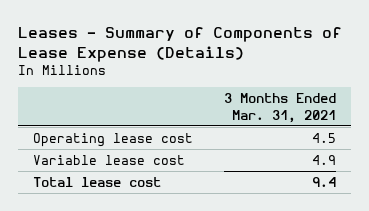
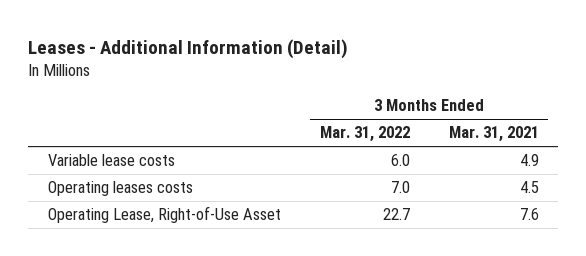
- Leases - Summary of Components of Lease Expense (Details)
+ Leases - Additional Information (Detail)
- | 3 Months Ended Mar. 31, 2021
+ | 3 Months Ended Mar. 31, 2022 | 3 Months Ended Mar. 31, 2021
- Operating lease cost | 4.5
- Variable lease cost | 4.9
- Total lease cost | 9.4
+ Variable lease costs | 6.0 | 4.9
+ Operating leases costs | 7.0 | 4.5
+ Operating Lease, Right-of-Use Asset | 22.7 | 7.6

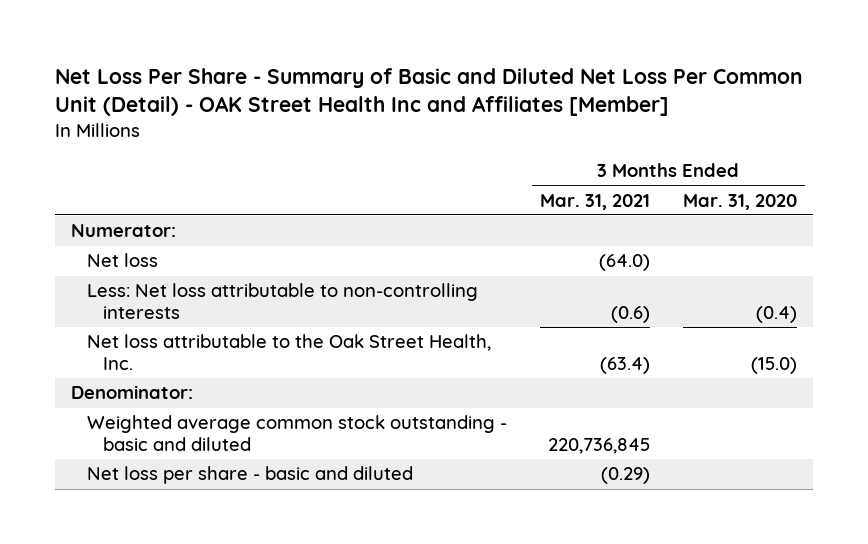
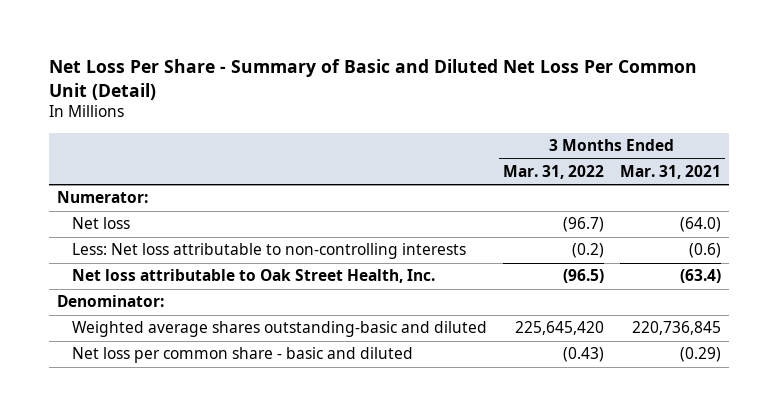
- Net Loss Per Share - Summary of Basic and Diluted Net Loss Per Common Unit (Detail) - OAK Street Health Inc and Affiliates [Member]
+ Net Loss Per Share - Summary of Basic and Diluted Net Loss Per Common Unit (Detail)
- | 3 Months Ended Mar. 31, 2021 | 3 Months Ended Mar. 31, 2020
+ | 3 Months Ended Mar. 31, 2022 | 3 Months Ended Mar. 31, 2021
- Net loss attributable to the Oak Street Health, Inc. | (63.4) | (15.0)
+ Net loss attributable to Oak Street Health, Inc. | (96.5) | (63.4)
- Weighted average common stock outstanding - basic and diluted | 220,736,845 |
- Net loss per share - basic and diluted | (0.29) |
+ Weighted average shares outstanding-basic and diluted | 225,645,420 | 220,736,845
+ Net loss per common share - basic and diluted | (0.43) | (0.29)

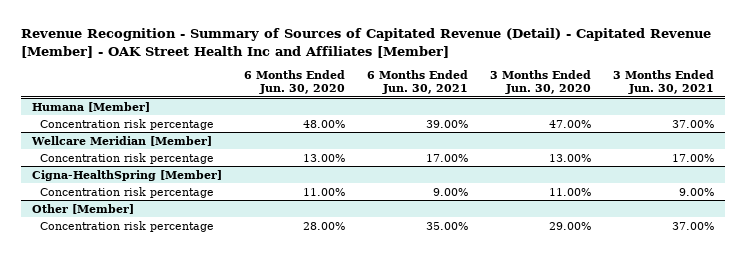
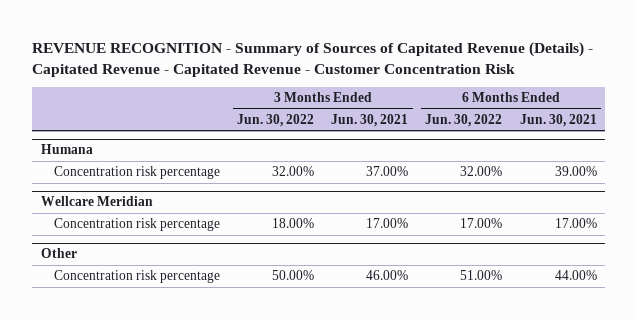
- Revenue Recognition - Summary of Sources of Capitated Revenue (Detail) - Capitated Revenue [Member] - OAK Street Health Inc and Affiliates [Member]
+ REVENUE RECOGNITION - Summary of Sources of Capitated Revenue (Details) - Capitated Revenue - Capitated Revenue - Customer Concentration Risk
- | 6 Months Ended Jun. 30, 2020 | 6 Months Ended Jun. 30, 2021 | 3 Months Ended Jun. 30, 2020 | 3 Months Ended Jun. 30, 2021
+ | 3 Months Ended Jun. 30, 2022 | 3 Months Ended Jun. 30, 2021 | 6 Months Ended Jun. 30, 2022 | 6 Months Ended Jun. 30, 2021
- Humana [Member]
+ Humana
- Wellcare Meridian [Member]
+ Wellcare Meridian
- Cigna-HealthSpring [Member]
- Concentration risk percentage | 11.00% | 9.00% | 11.00% | 9.00%
- Other [Member]
- Concentration risk percentage | 28.00% | 35.00% | 29.00% | 37.00%
+ Other
+ Concentration risk percentage | 50.00% | 46.00% | 51.00% | 44.00%

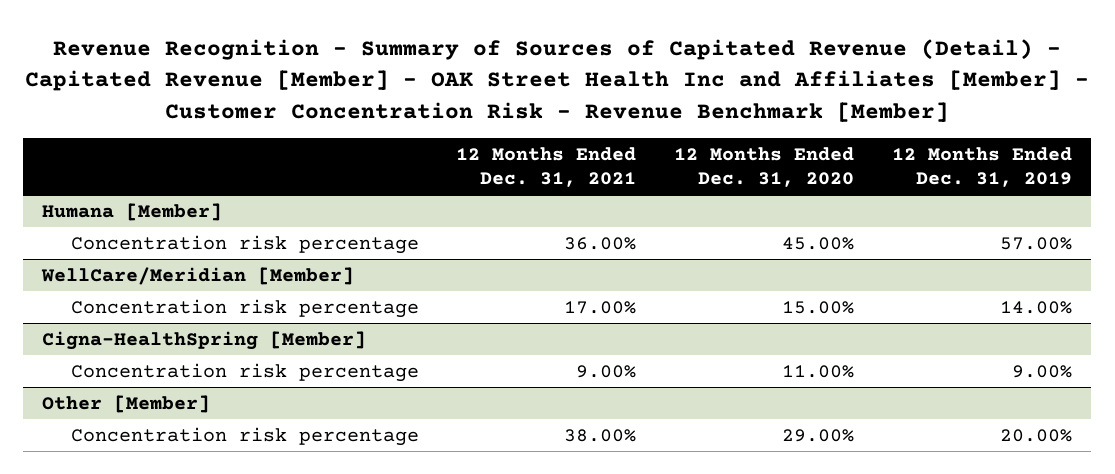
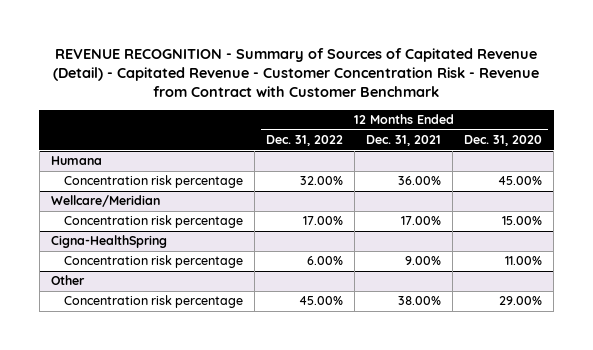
- Revenue Recognition - Summary of Sources of Capitated Revenue (Detail) - Capitated Revenue [Member] - OAK Street Health Inc and Affiliates [Member] - Customer Concentration Risk - Revenue Benchmark [Member]
+ REVENUE RECOGNITION - Summary of Sources of Capitated Revenue (Detail) - Capitated Revenue - Customer Concentration Risk - Revenue from Contract with Customer Benchmark
- | 12 Months Ended Dec. 31, 2021 | 12 Months Ended Dec. 31, 2020 | 12 Months Ended Dec. 31, 2019
+ | 12 Months Ended Dec. 31, 2022 | 12 Months Ended Dec. 31, 2021 | 12 Months Ended Dec. 31, 2020
- Humana [Member]
+ Humana
- WellCare/Meridian [Member]
+ Wellcare/Meridian
- Cigna-HealthSpring [Member]
+ Cigna-HealthSpring
- Other [Member]
+ Other

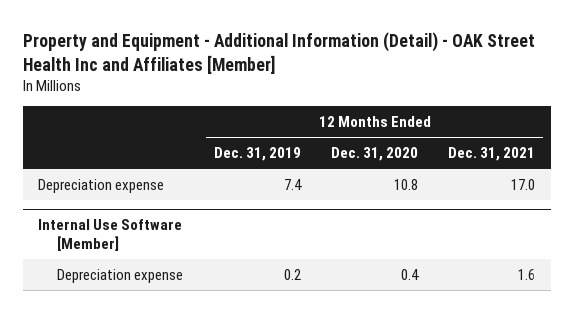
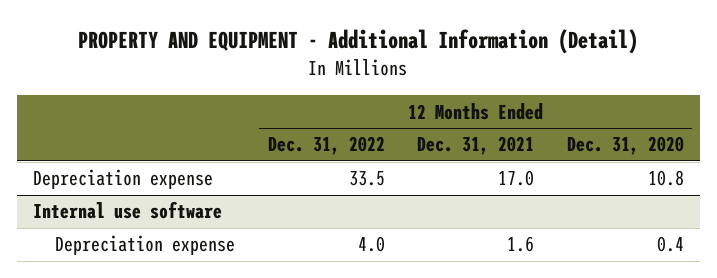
- Property and Equipment - Additional Information (Detail) - OAK Street Health Inc and Affiliates [Member]
+ PROPERTY AND EQUIPMENT - Additional Information (Detail)
- | 12 Months Ended Dec. 31, 2019 | 12 Months Ended Dec. 31, 2020 | 12 Months Ended Dec. 31, 2021
+ | 12 Months Ended Dec. 31, 2022 | 12 Months Ended Dec. 31, 2021 | 12 Months Ended Dec. 31, 2020
- Internal Use Software [Member]
+ Internal use software

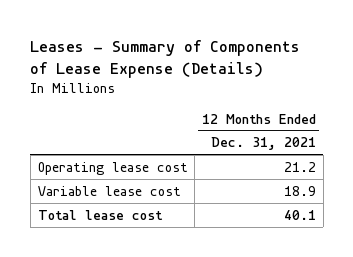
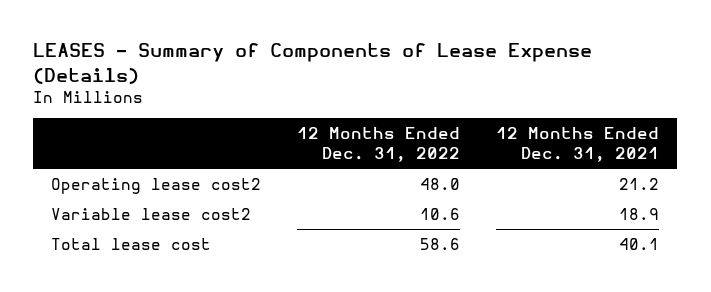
- Leases - Summary of Components of Lease Expense (Details)
+ LEASES - Summary of Components of Lease Expense (Details)
- | 12 Months Ended Dec. 31, 2021
+ | 12 Months Ended Dec. 31, 2022 | 12 Months Ended Dec. 31, 2021
- Operating lease cost | 21.2
- Variable lease cost | 18.9
+ Operating lease cost2 | 48.0 | 21.2
+ Variable lease cost2 | 10.6 | 18.9

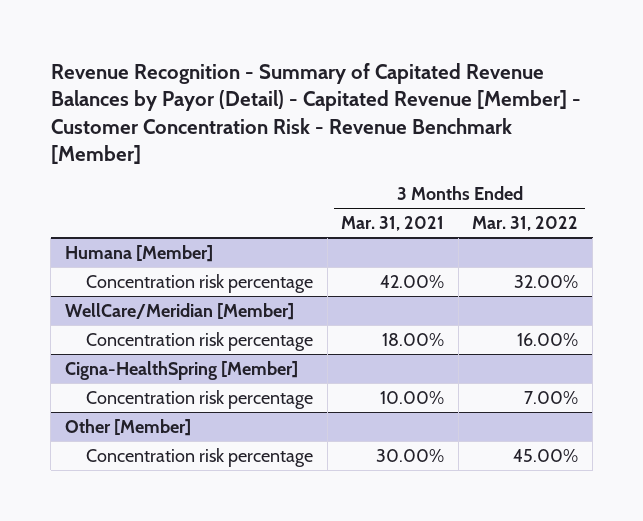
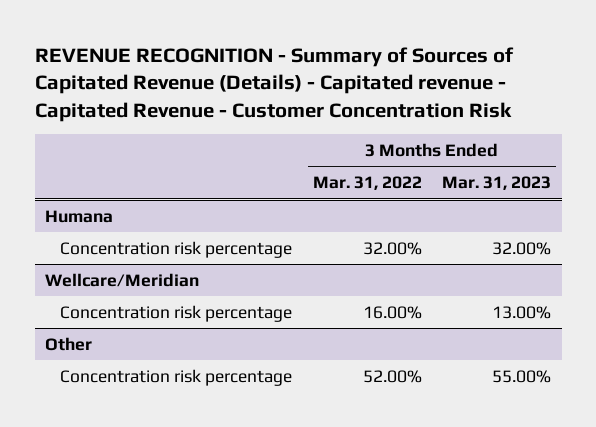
- Revenue Recognition - Summary of Capitated Revenue Balances by Payor (Detail) - Capitated Revenue [Member] - Customer Concentration Risk - Revenue Benchmark [Member]
+ REVENUE RECOGNITION - Summary of Sources of Capitated Revenue (Details) - Capitated revenue - Capitated Revenue - Customer Concentration Risk
- | 3 Months Ended Mar. 31, 2021 | 3 Months Ended Mar. 31, 2022
+ | 3 Months Ended Mar. 31, 2022 | 3 Months Ended Mar. 31, 2023
- Humana [Member]
+ Humana
- WellCare/Meridian [Member]
+ Wellcare/Meridian
- Cigna-HealthSpring [Member]
- Concentration risk percentage | 10.00% | 7.00%
- Other [Member]
- Concentration risk percentage | 30.00% | 45.00%
+ Other
+ Concentration risk percentage | 52.00% | 55.00%

